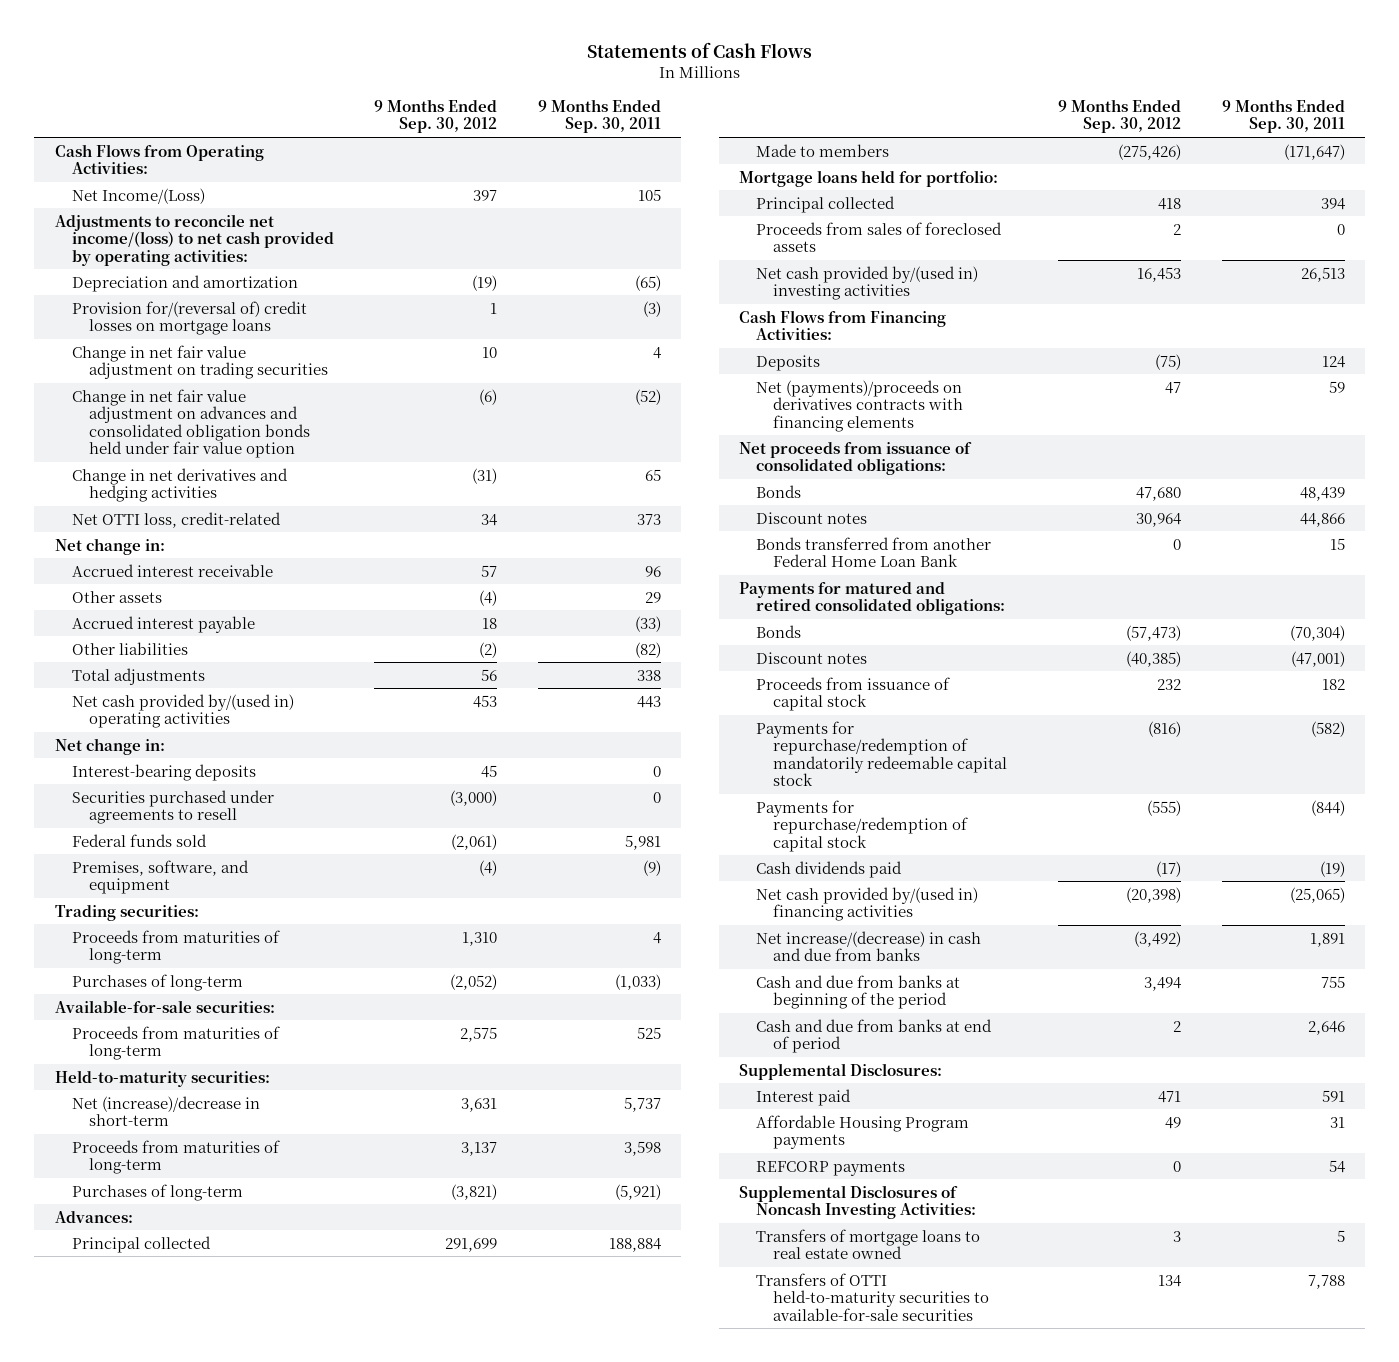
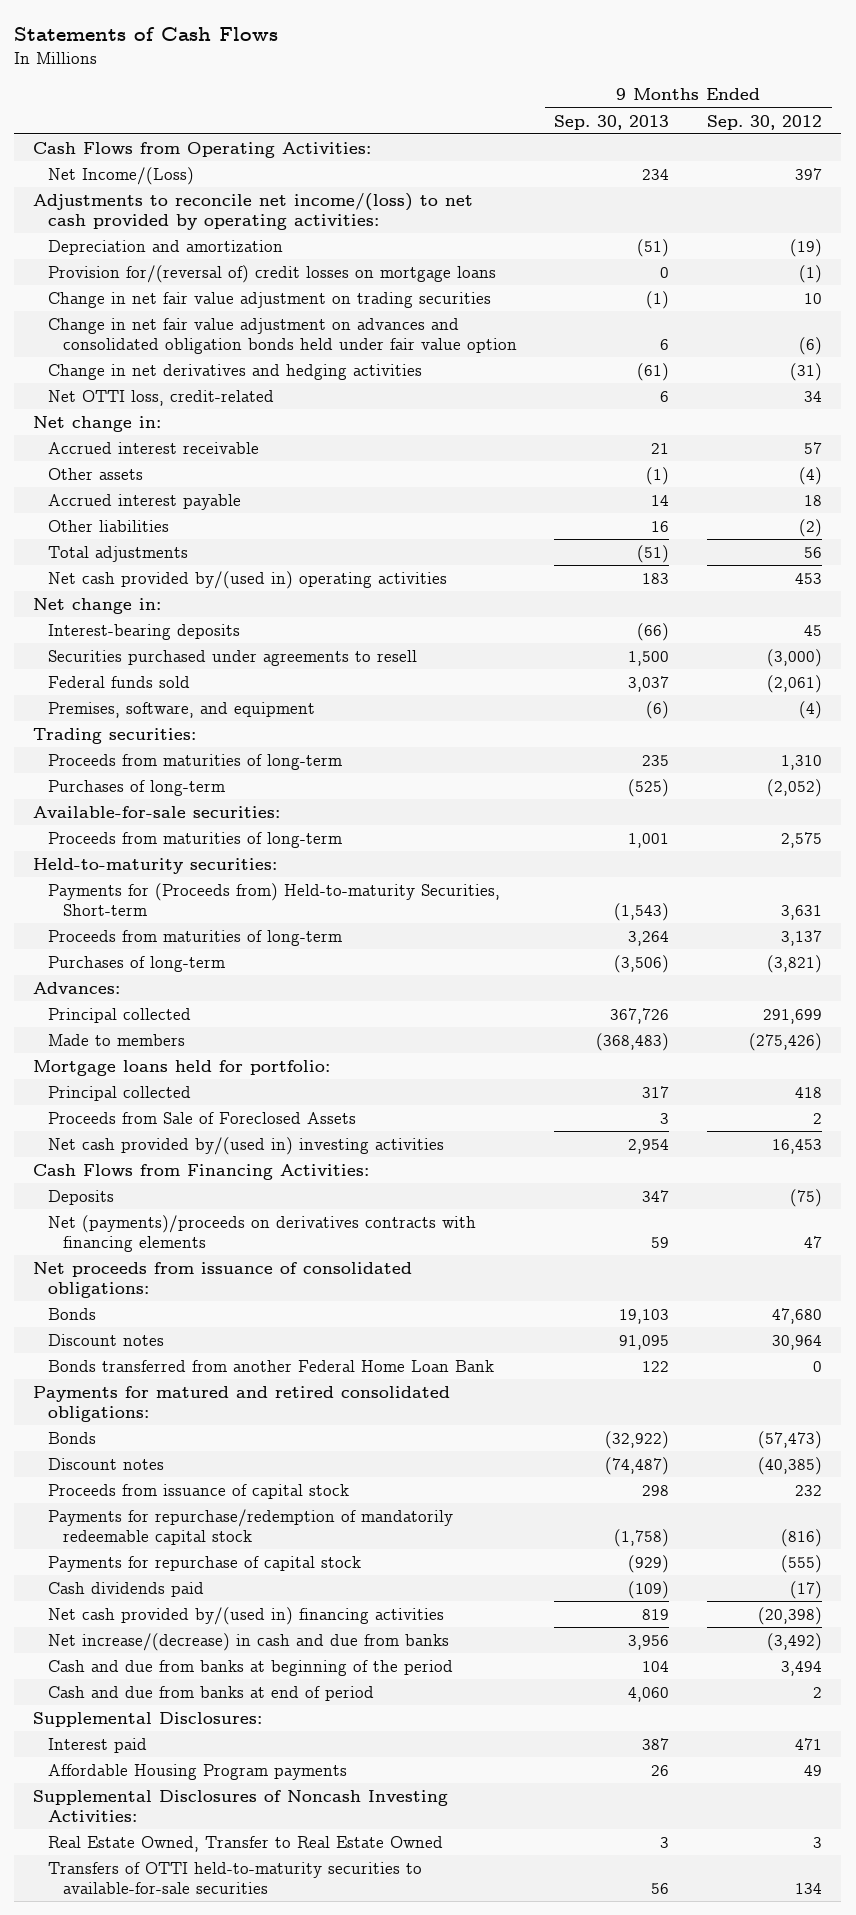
- | 9 Months Ended Sep. 30, 2012 | 9 Months Ended Sep. 30, 2011
+ | 9 Months Ended Sep. 30, 2013 | 9 Months Ended Sep. 30, 2012
- Provision for/(reversal of) credit losses on mortgage loans | 1 | (3)
+ Provision for/(reversal of) credit losses on mortgage loans | 0 | (1)
- Net (increase)/decrease in short-term | 3,631 | 5,737
+ Payments for (Proceeds from) Held-to-maturity Securities, Short-term | (1,543) | 3,631
- Proceeds from sales of foreclosed assets | 2 | 0
+ Proceeds from Sale of Foreclosed Assets | 3 | 2
- Payments for repurchase/redemption of capital stock | (555) | (844)
+ Payments for repurchase of capital stock | (929) | (555)
- REFCORP payments | 0 | 54
- Transfers of mortgage loans to real estate owned | 3 | 5
+ Real Estate Owned, Transfer to Real Estate Owned | 3 | 3

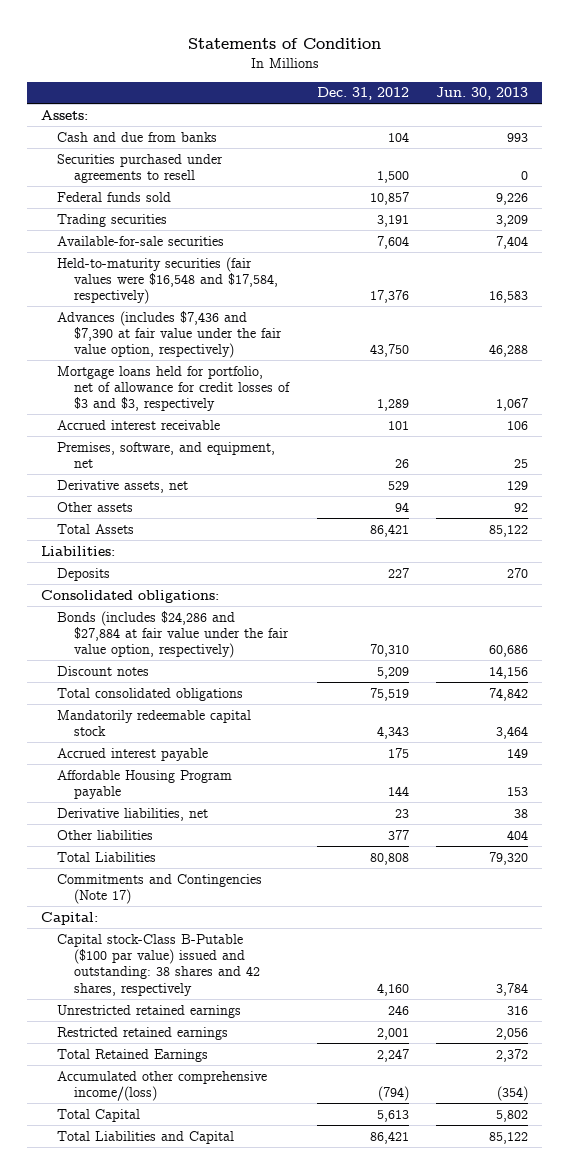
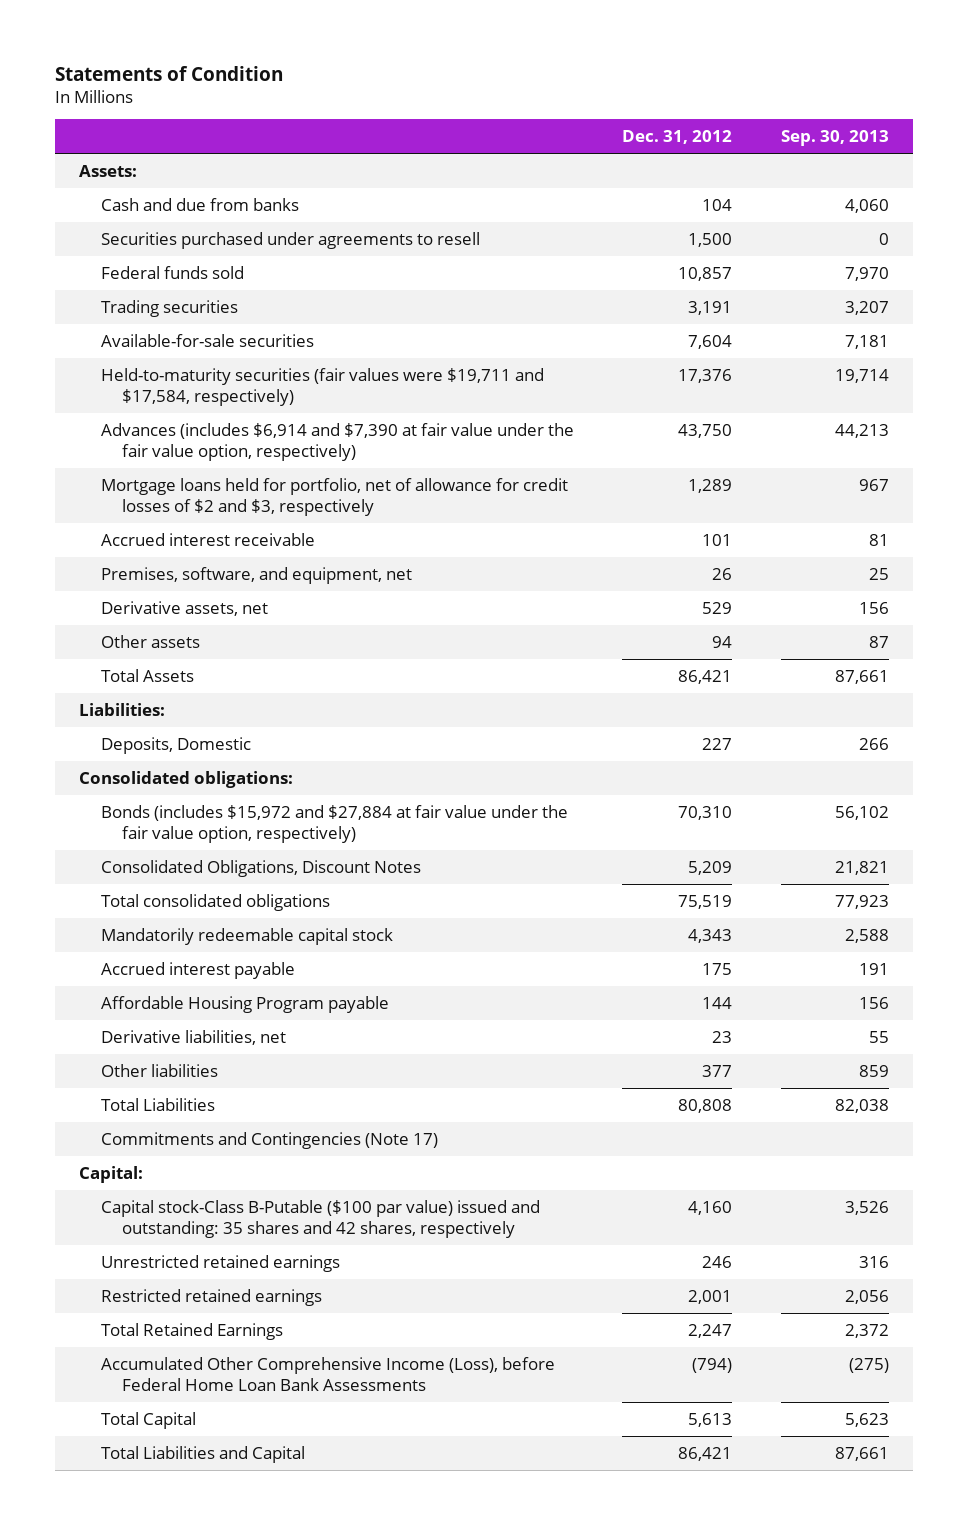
- | Dec. 31, 2012 | Jun. 30, 2013
+ | Dec. 31, 2012 | Sep. 30, 2013
- Held-to-maturity securities (fair values were $16,548 and $17,584, respectively) | 17,376 | 16,583
- Advances (includes $7,436 and $7,390 at fair value under the fair value option, respectively) | 43,750 | 46,288
- Mortgage loans held for portfolio, net of allowance for credit losses of $3 and $3, respectively | 1,289 | 1,067
+ Held-to-maturity securities (fair values were $19,711 and $17,584, respectively) | 17,376 | 19,714
+ Advances (includes $6,914 and $7,390 at fair value under the fair value option, respectively) | 43,750 | 44,213
+ Mortgage loans held for portfolio, net of allowance for credit losses of $2 and $3, respectively | 1,289 | 967
- Deposits | 227 | 270
+ Deposits, Domestic | 227 | 266
- Bonds (includes $24,286 and $27,884 at fair value under the fair value option, respectively) | 70,310 | 60,686
- Discount notes | 5,209 | 14,156
+ Bonds (includes $15,972 and $27,884 at fair value under the fair value option, respectively) | 70,310 | 56,102
+ Consolidated Obligations, Discount Notes | 5,209 | 21,821
- Capital stock-Class B-Putable ($100 par value) issued and outstanding: 38 shares and 42 shares, respectively | 4,160 | 3,784
+ Capital stock-Class B-Putable ($100 par value) issued and outstanding: 35 shares and 42 shares, respectively | 4,160 | 3,526
- Accumulated other comprehensive income/(loss) | (794) | (354)
+ Accumulated Other Comprehensive Income (Loss), before Federal Home Loan Bank Assessments | (794) | (275)

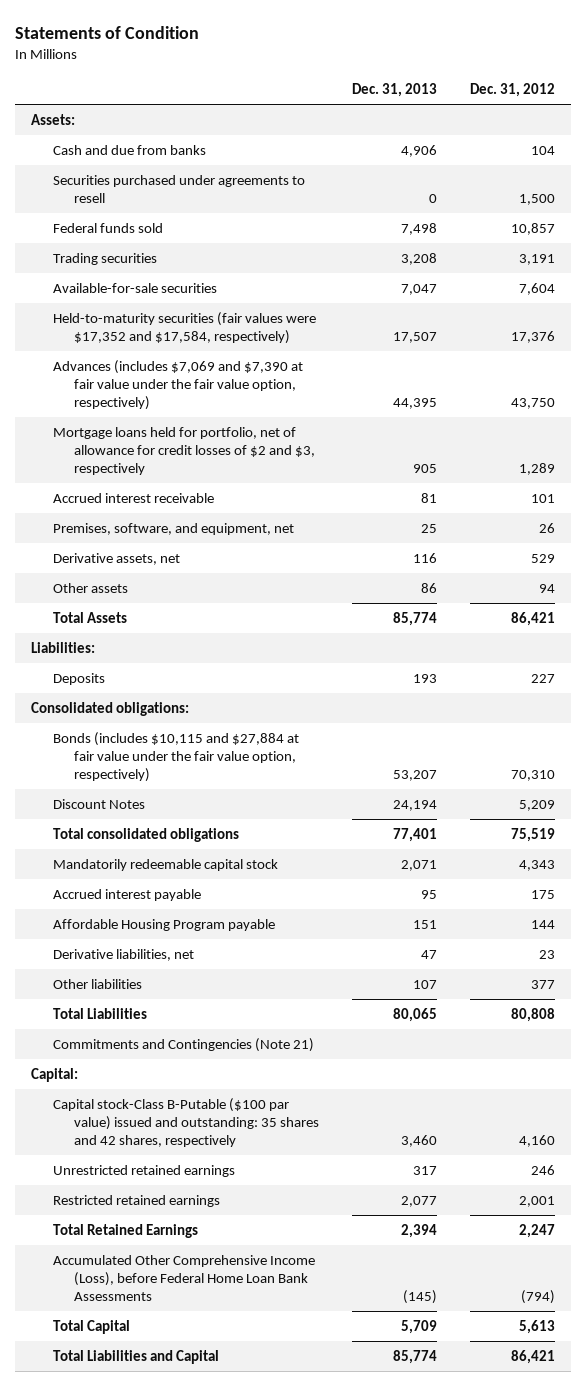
- | Dec. 31, 2012 | Sep. 30, 2013
+ | Dec. 31, 2013 | Dec. 31, 2012
- Held-to-maturity securities (fair values were $19,711 and $17,584, respectively) | 17,376 | 19,714
- Advances (includes $6,914 and $7,390 at fair value under the fair value option, respectively) | 43,750 | 44,213
+ Held-to-maturity securities (fair values were $17,352 and $17,584, respectively) | 17,507 | 17,376
+ Advances (includes $7,069 and $7,390 at fair value under the fair value option, respectively) | 44,395 | 43,750
- Deposits, Domestic | 227 | 266
+ Deposits | 193 | 227
- Bonds (includes $15,972 and $27,884 at fair value under the fair value option, respectively) | 70,310 | 56,102
- Consolidated Obligations, Discount Notes | 5,209 | 21,821
+ Bonds (includes $10,115 and $27,884 at fair value under the fair value option, respectively) | 53,207 | 70,310
+ Discount Notes | 24,194 | 5,209
- Commitments and Contingencies (Note 17)
+ Commitments and Contingencies (Note 21)

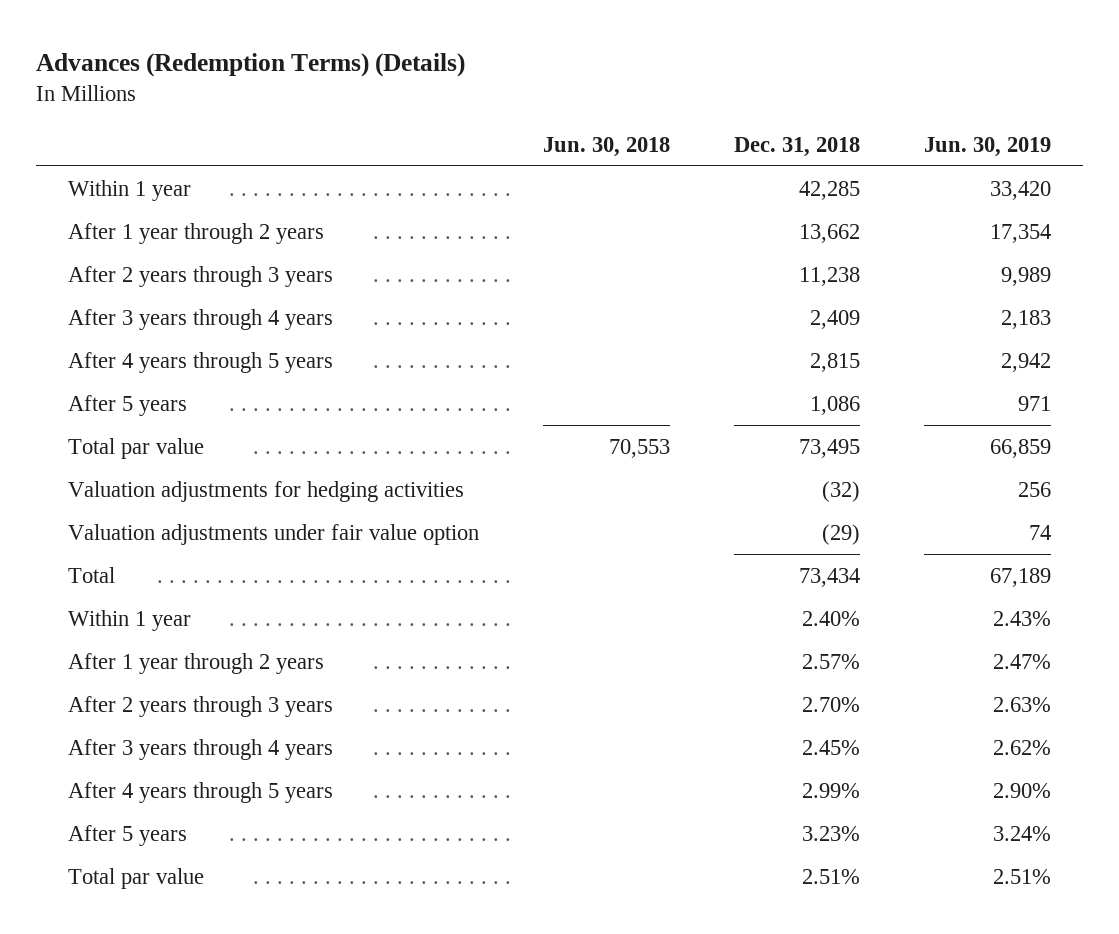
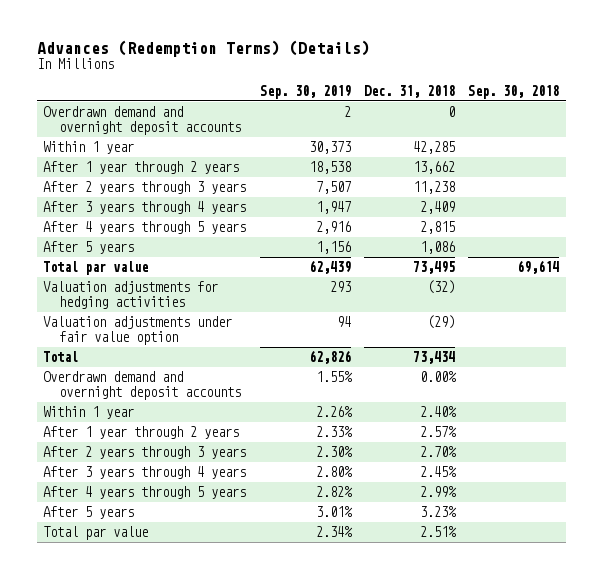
- | Jun. 30, 2018 | Dec. 31, 2018 | Jun. 30, 2019
+ | Sep. 30, 2019 | Dec. 31, 2018 | Sep. 30, 2018
+ Overdrawn demand and overnight deposit accounts | 2 | 0 |
+ Overdrawn demand and overnight deposit accounts | 1.55% | 0.00% |

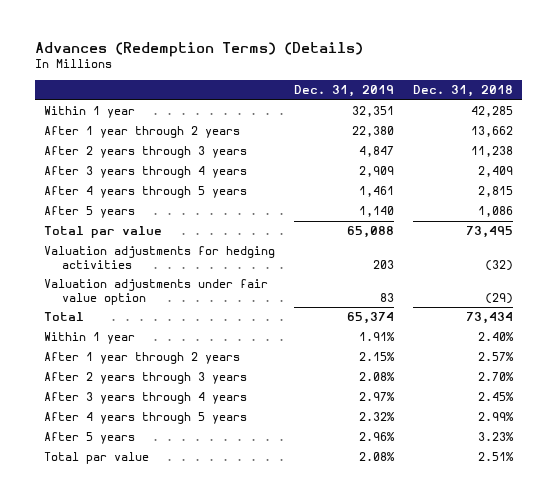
- | Sep. 30, 2019 | Dec. 31, 2018 | Sep. 30, 2018
+ | Dec. 31, 2019 | Dec. 31, 2018
- Overdrawn demand and overnight deposit accounts | 2 | 0 |
- Overdrawn demand and overnight deposit accounts | 1.55% | 0.00% |

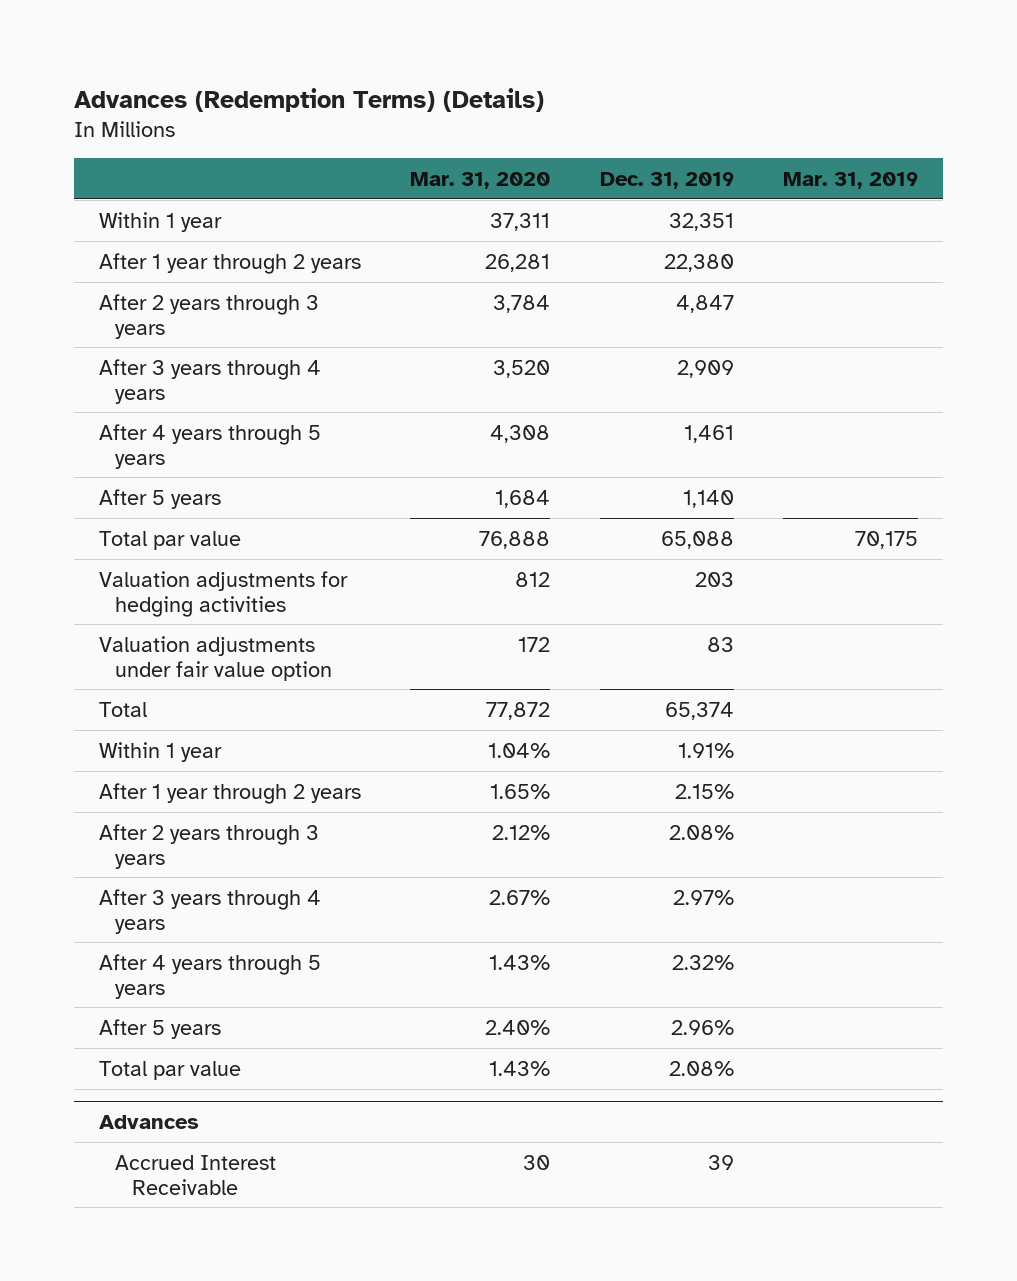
- | Dec. 31, 2019 | Dec. 31, 2018
+ | Mar. 31, 2020 | Dec. 31, 2019 | Mar. 31, 2019
+ Advances
+ Accrued Interest Receivable | 30 | 39 |

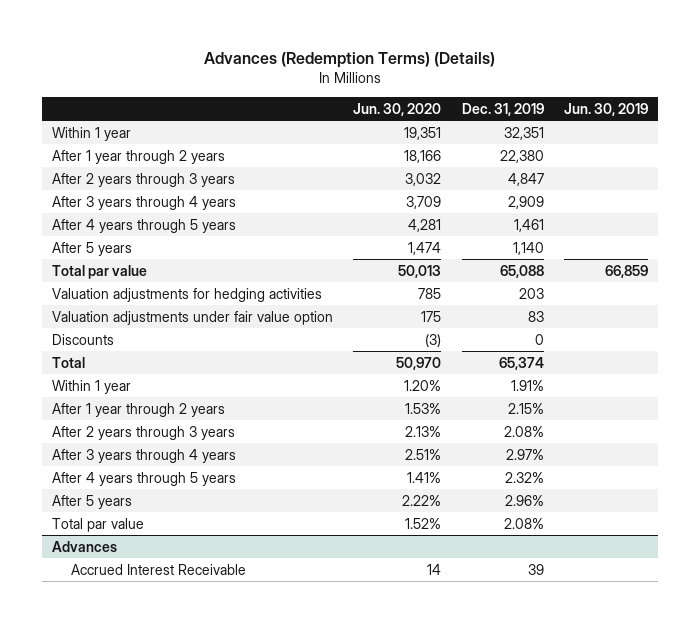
- | Mar. 31, 2020 | Dec. 31, 2019 | Mar. 31, 2019
+ | Jun. 30, 2020 | Dec. 31, 2019 | Jun. 30, 2019
+ Discounts | (3) | 0 |

